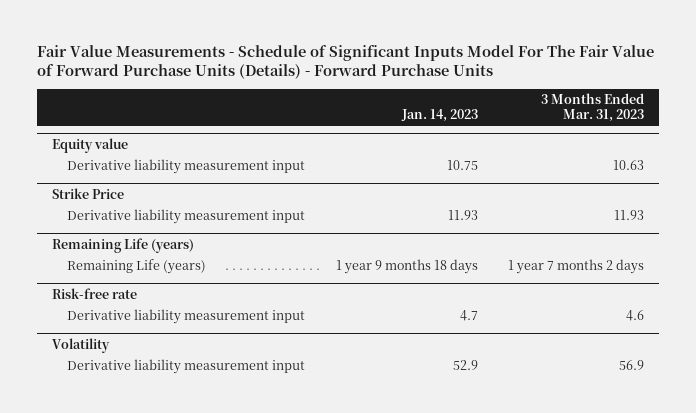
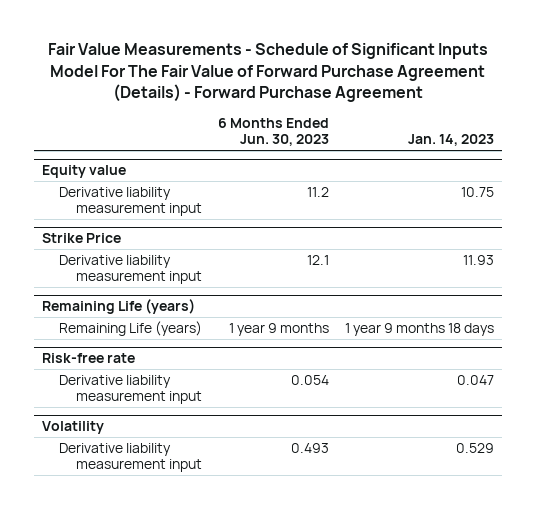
- Fair Value Measurements - Schedule of Significant Inputs Model For The Fair Value of Forward Purchase Units (Details) - Forward Purchase Units
+ Fair Value Measurements - Schedule of Significant Inputs Model For The Fair Value of Forward Purchase Agreement (Details) - Forward Purchase Agreement
- | Jan. 14, 2023 | 3 Months Ended Mar. 31, 2023
+ | 6 Months Ended Jun. 30, 2023 | Jan. 14, 2023
@ Risk-free rate
- Derivative liability measurement input | 4.7 | 4.6
+ Derivative liability measurement input | 0.054 | 0.047
@ Volatility
- Derivative liability measurement input | 52.9 | 56.9
+ Derivative liability measurement input | 0.493 | 0.529

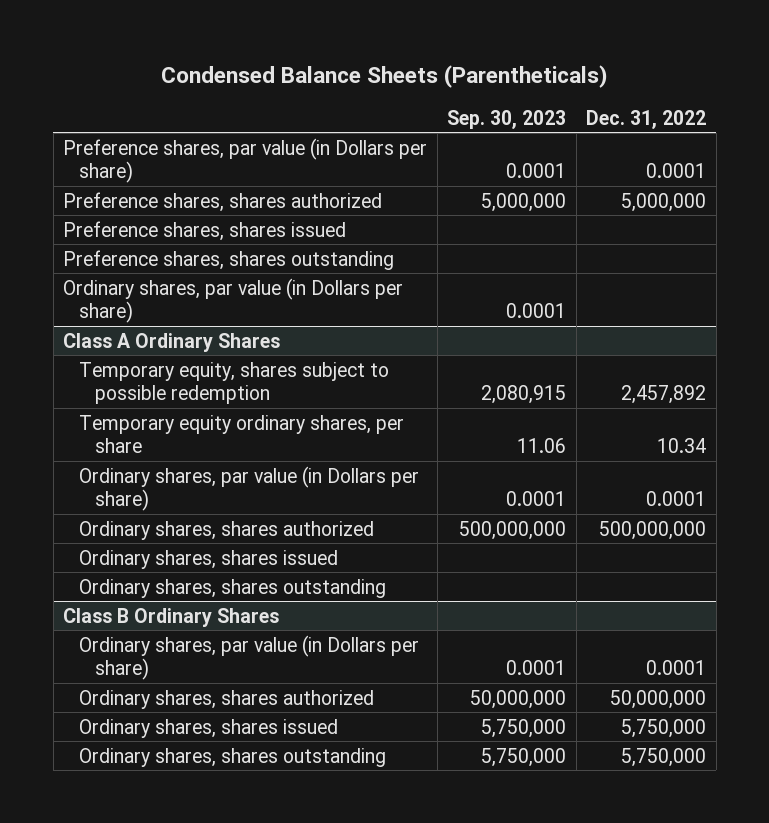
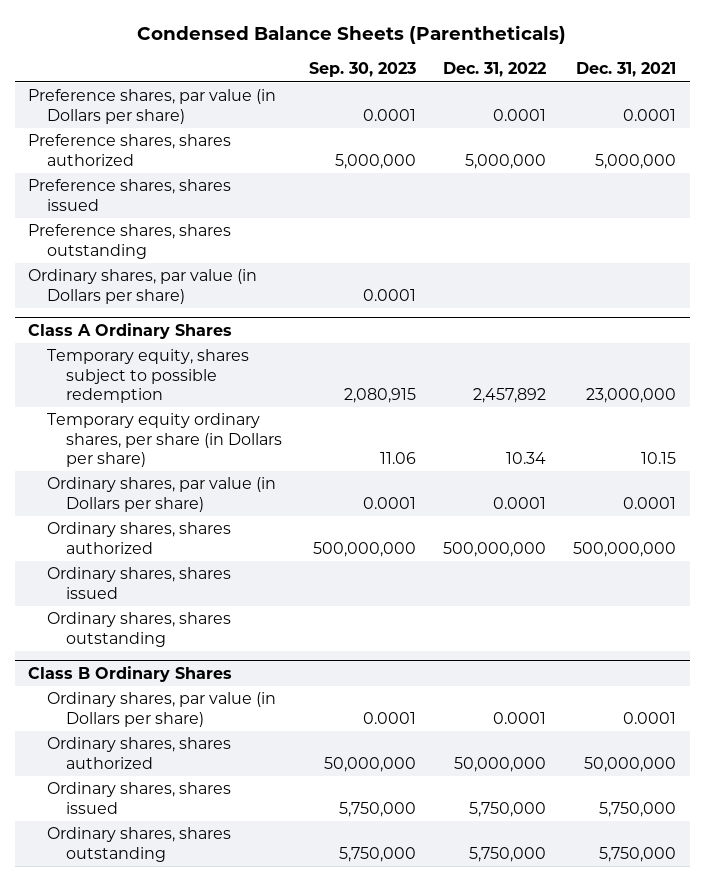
- | Sep. 30, 2023 | Dec. 31, 2022
+ | Sep. 30, 2023 | Dec. 31, 2022 | Dec. 31, 2021
@ Class A Ordinary Shares
- Temporary equity ordinary shares, per share | 11.06 | 10.34
+ Temporary equity ordinary shares, per share (in Dollars per share) | 11.06 | 10.34 | 10.15

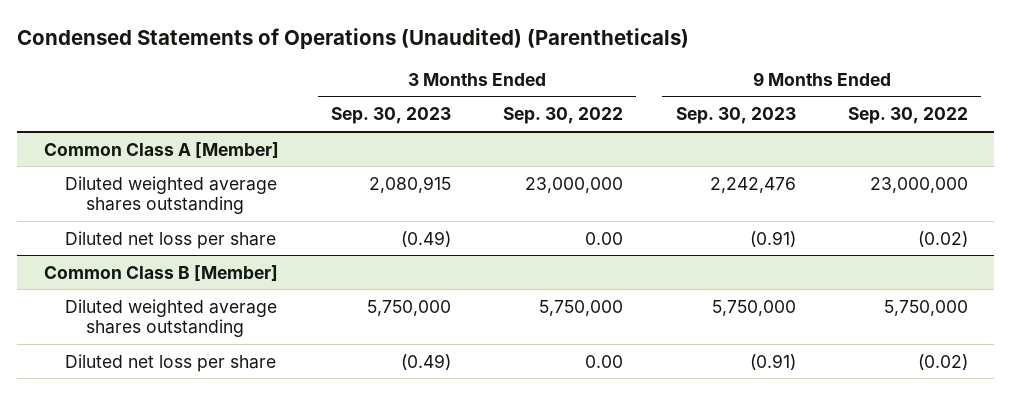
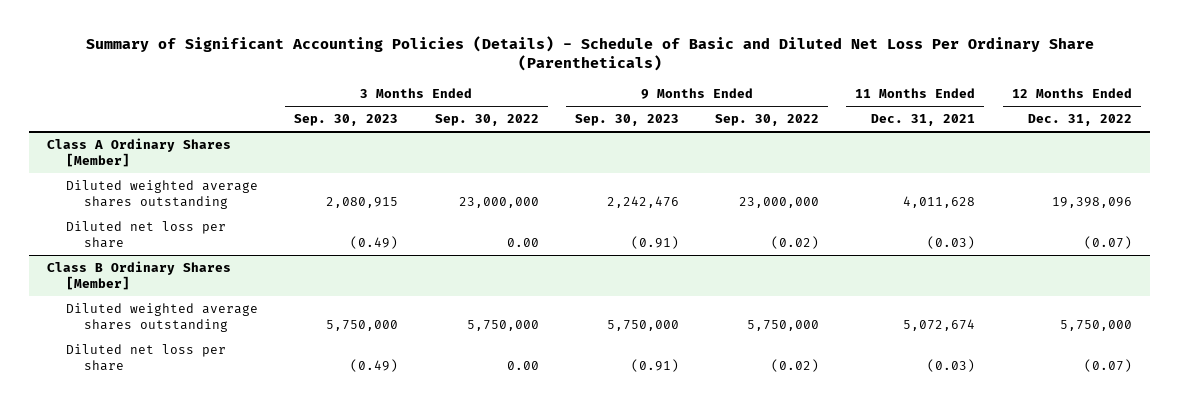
- Condensed Statements of Operations (Unaudited) (Parentheticals)
+ Summary of Significant Accounting Policies (Details) - Schedule of Basic and Diluted Net Loss Per Ordinary Share (Parentheticals)
- | 3 Months Ended Sep. 30, 2023 | 3 Months Ended Sep. 30, 2022 | 9 Months Ended Sep. 30, 2023 | 9 Months Ended Sep. 30, 2022
+ | 3 Months Ended Sep. 30, 2023 | 3 Months Ended Sep. 30, 2022 | 9 Months Ended Sep. 30, 2023 | 9 Months Ended Sep. 30, 2022 | 11 Months Ended Dec. 31, 2021 | 12 Months Ended Dec. 31, 2022
- Common Class A [Member]
+ Class A Ordinary Shares [Member]
- Common Class B [Member]
+ Class B Ordinary Shares [Member]

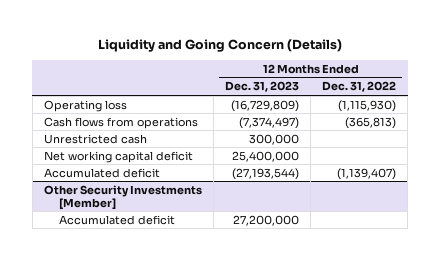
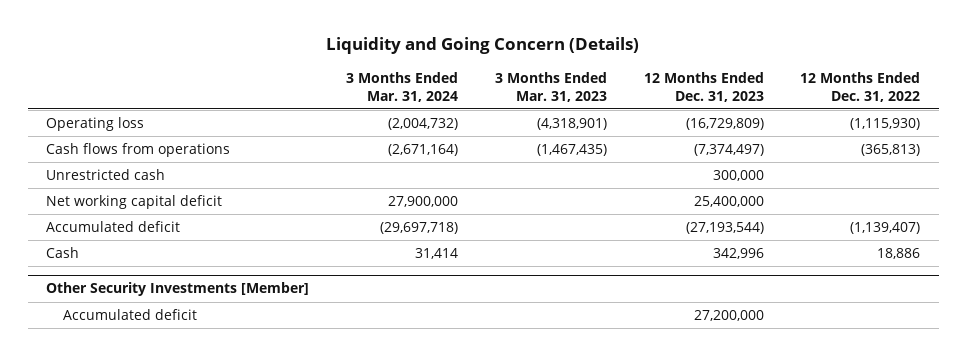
- | 12 Months Ended Dec. 31, 2023 | 12 Months Ended Dec. 31, 2022
+ | 3 Months Ended Mar. 31, 2024 | 3 Months Ended Mar. 31, 2023 | 12 Months Ended Dec. 31, 2023 | 12 Months Ended Dec. 31, 2022
+ Cash | 31,414 | | 342,996 | 18,886

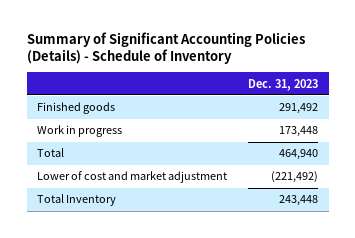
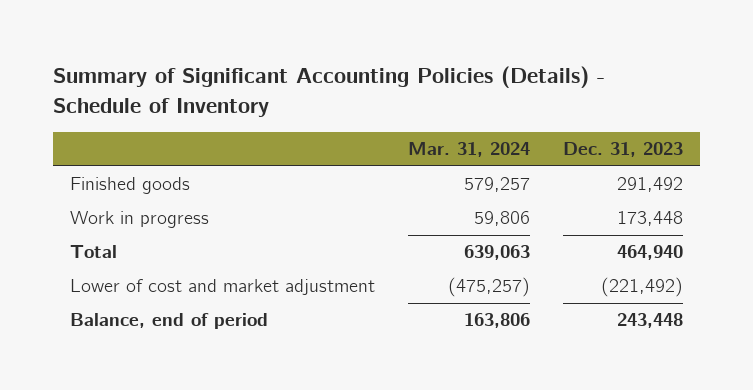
- | Dec. 31, 2023
+ | Mar. 31, 2024 | Dec. 31, 2023
- Total Inventory | 243,448
+ Balance, end of period | 163,806 | 243,448

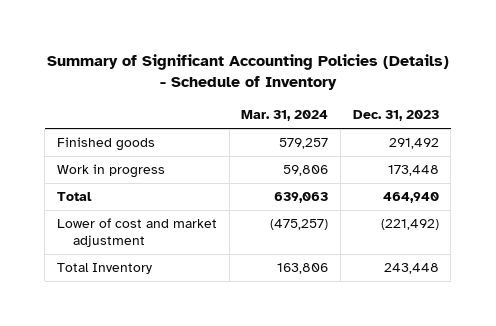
- Balance, end of period | 163,806 | 243,448
+ Total Inventory | 163,806 | 243,448

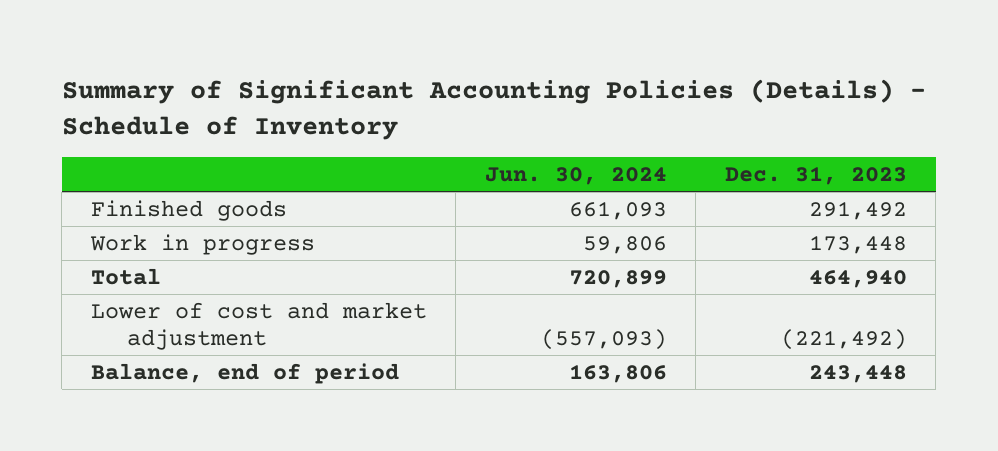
- | Mar. 31, 2024 | Dec. 31, 2023
+ | Jun. 30, 2024 | Dec. 31, 2023
- Total Inventory | 163,806 | 243,448
+ Balance, end of period | 163,806 | 243,448

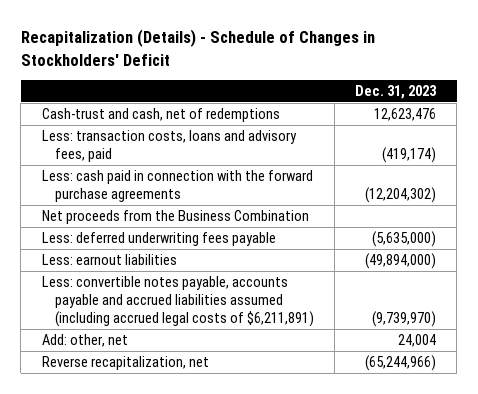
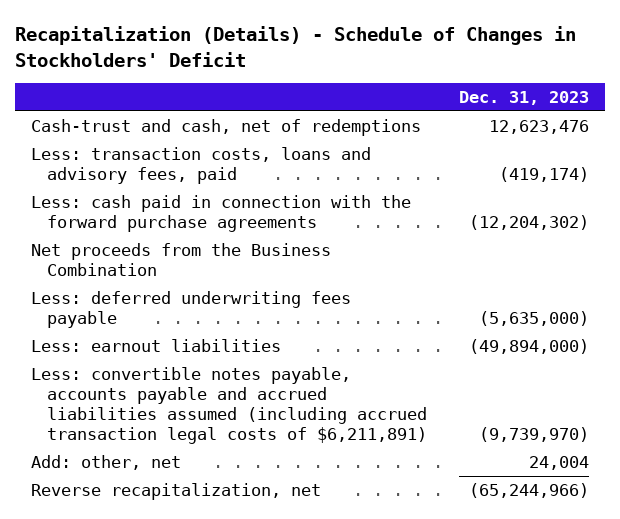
- Less: convertible notes payable, accounts payable and accrued liabilities assumed (including accrued legal costs of $6,211,891) | (9,739,970)
+ Less: convertible notes payable, accounts payable and accrued liabilities assumed (including accrued transaction legal costs of $6,211,891) | (9,739,970)

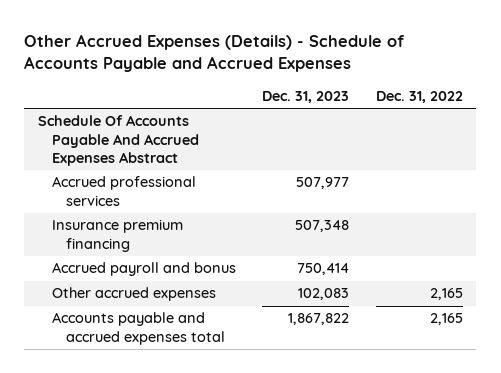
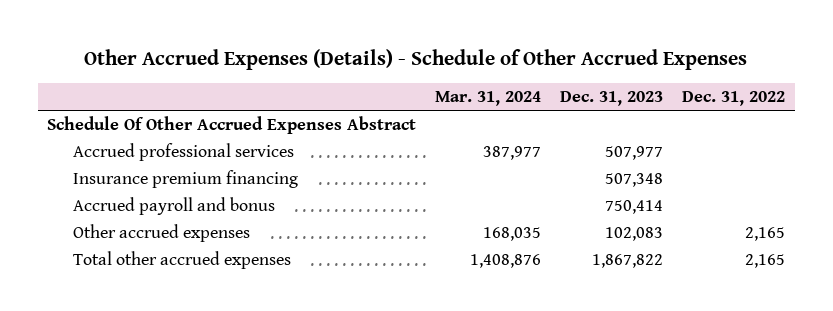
- Other Accrued Expenses (Details) - Schedule of Accounts Payable and Accrued Expenses
+ Other Accrued Expenses (Details) - Schedule of Other Accrued Expenses
- | Dec. 31, 2023 | Dec. 31, 2022
+ | Mar. 31, 2024 | Dec. 31, 2023 | Dec. 31, 2022
- Schedule Of Accounts Payable And Accrued Expenses Abstract
+ Schedule Of Other Accrued Expenses Abstract
- Accounts payable and accrued expenses total | 1,867,822 | 2,165
+ Total other accrued expenses | 1,408,876 | 1,867,822 | 2,165

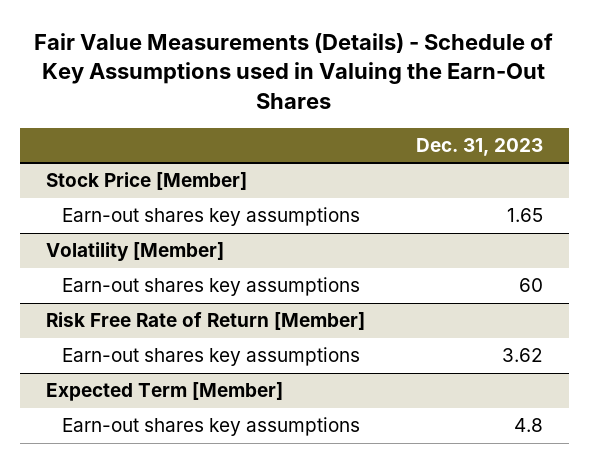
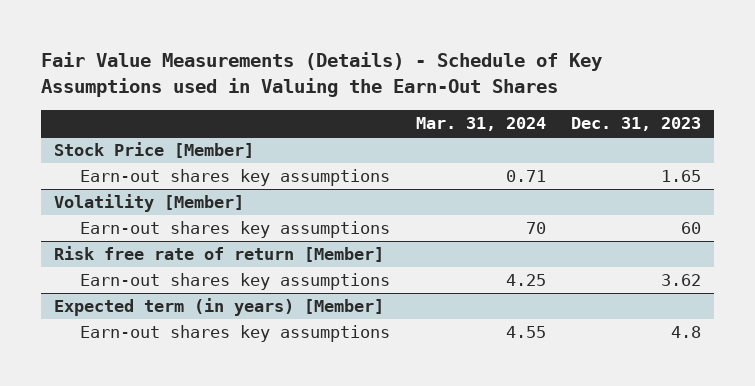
- | Dec. 31, 2023
+ | Mar. 31, 2024 | Dec. 31, 2023
- Risk Free Rate of Return [Member]
+ Risk free rate of return [Member]
- Expected Term [Member]
+ Expected term (in years) [Member]

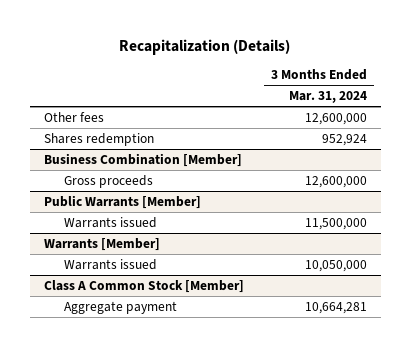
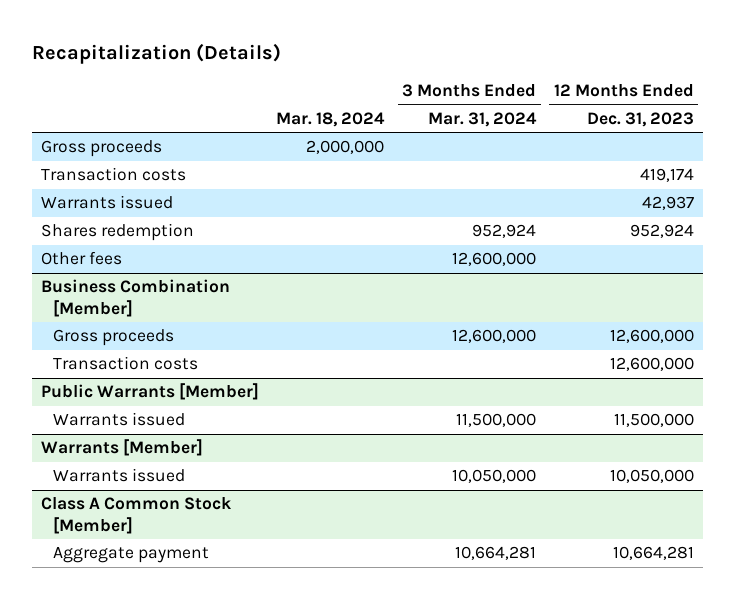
- | 3 Months Ended Mar. 31, 2024
+ | Mar. 18, 2024 | 3 Months Ended Mar. 31, 2024 | 12 Months Ended Dec. 31, 2023
+ Gross proceeds | 2,000,000 | |
+ Transaction costs | | | 419,174
+ Warrants issued | | | 42,937
moved down: Other fees | | 12,600,000 |
@ Business Combination [Member]
+ Transaction costs | | | 12,600,000

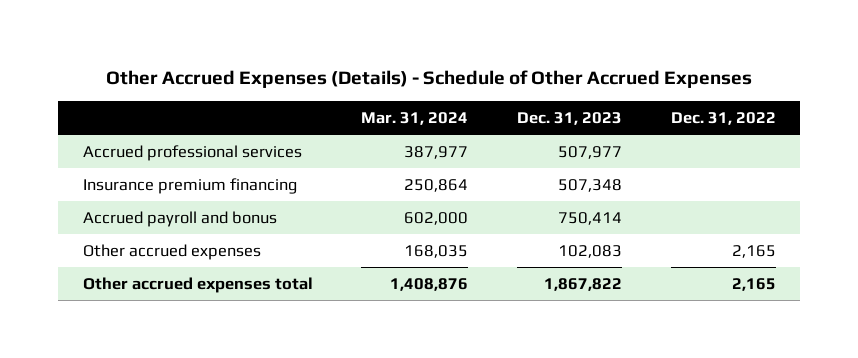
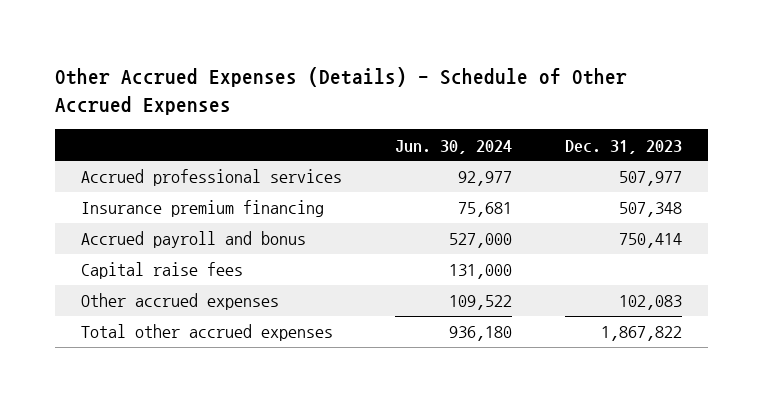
- | Mar. 31, 2024 | Dec. 31, 2023 | Dec. 31, 2022
+ | Jun. 30, 2024 | Dec. 31, 2023
+ Capital raise fees | 131,000 |
- Other accrued expenses total | 1,408,876 | 1,867,822 | 2,165
+ Total other accrued expenses | 936,180 | 1,867,822

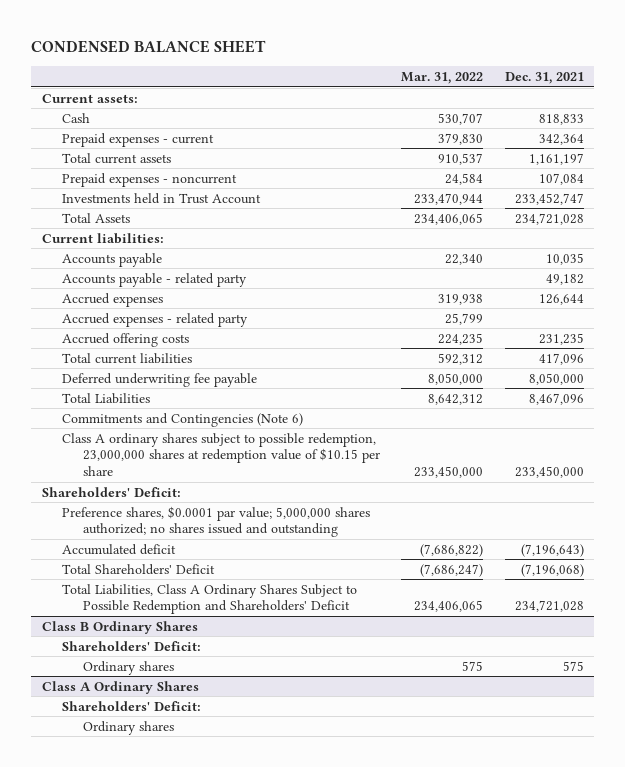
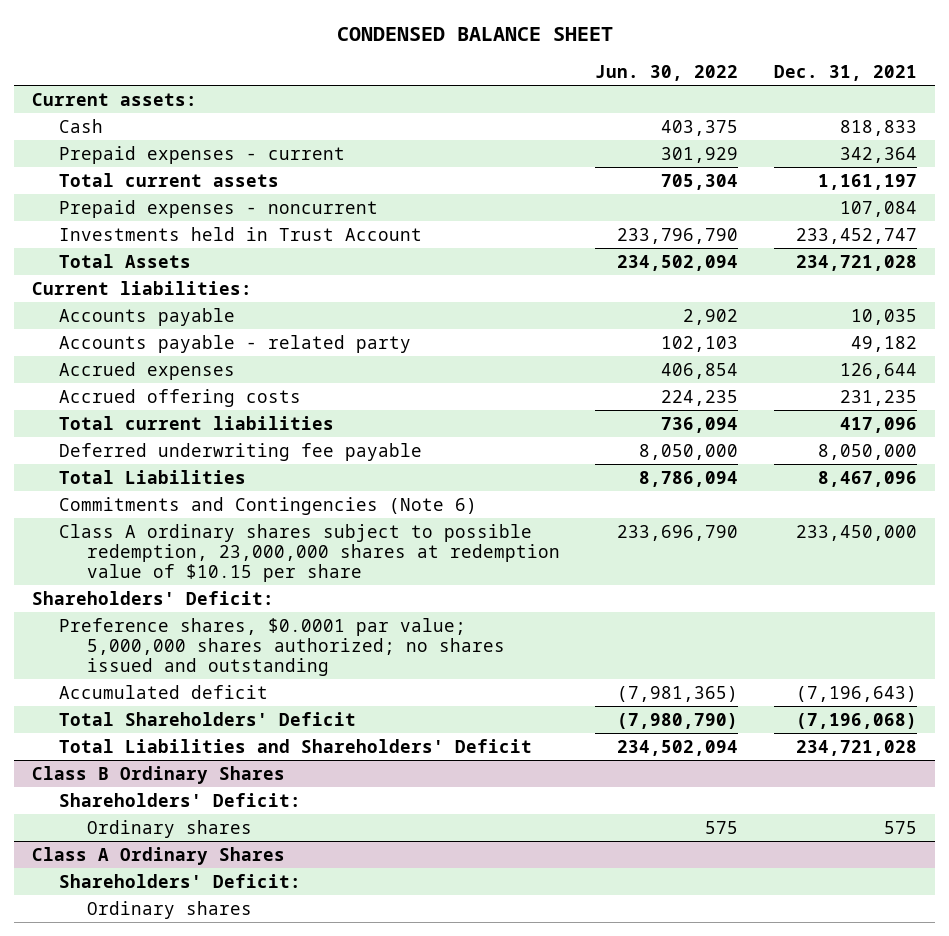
- | Mar. 31, 2022 | Dec. 31, 2021
+ | Jun. 30, 2022 | Dec. 31, 2021
- Accrued expenses - related party | 25,799 |
- Total Liabilities, Class A Ordinary Shares Subject to Possible Redemption and Shareholders' Deficit | 234,406,065 | 234,721,028
+ Total Liabilities and Shareholders' Deficit | 234,502,094 | 234,721,028

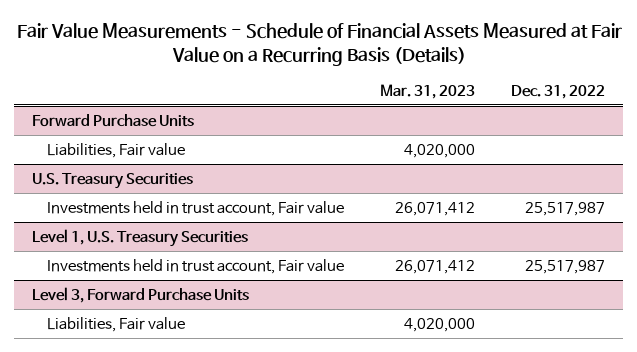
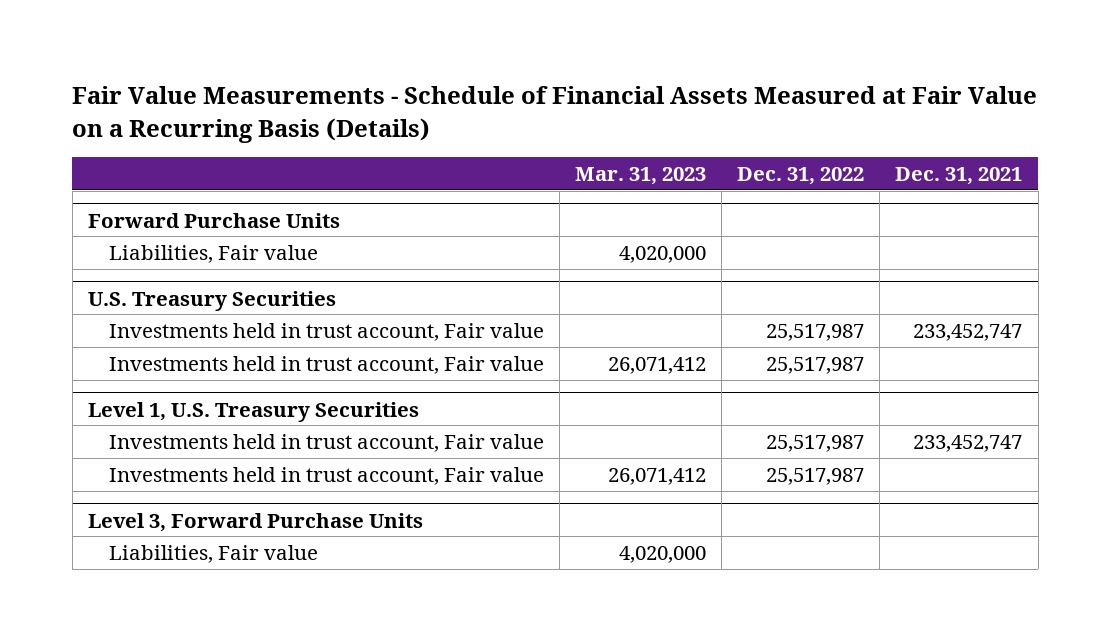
- | Mar. 31, 2023 | Dec. 31, 2022
+ | Mar. 31, 2023 | Dec. 31, 2022 | Dec. 31, 2021
@ U.S. Treasury Securities
+ Investments held in trust account, Fair value | | 25,517,987 | 233,452,747
@ Level 1, U.S. Treasury Securities
+ Investments held in trust account, Fair value | | 25,517,987 | 233,452,747

